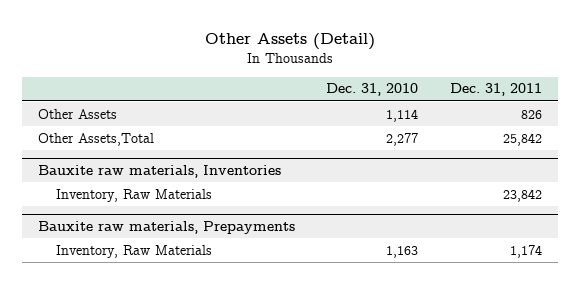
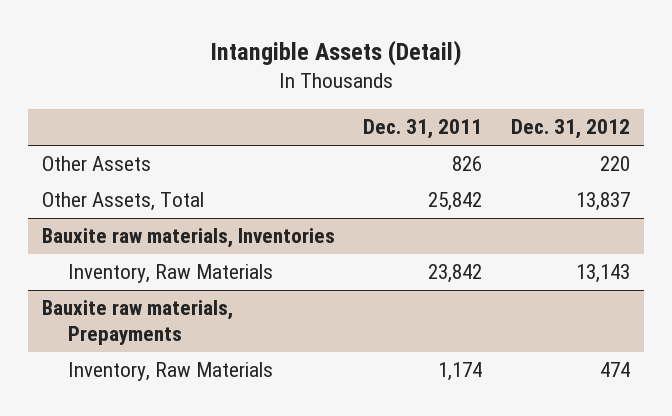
- Other Assets (Detail)
+ Intangible Assets (Detail)
- | Dec. 31, 2010 | Dec. 31, 2011
+ | Dec. 31, 2011 | Dec. 31, 2012
- Other Assets,Total | 2,277 | 25,842
+ Other Assets, Total | 25,842 | 13,837

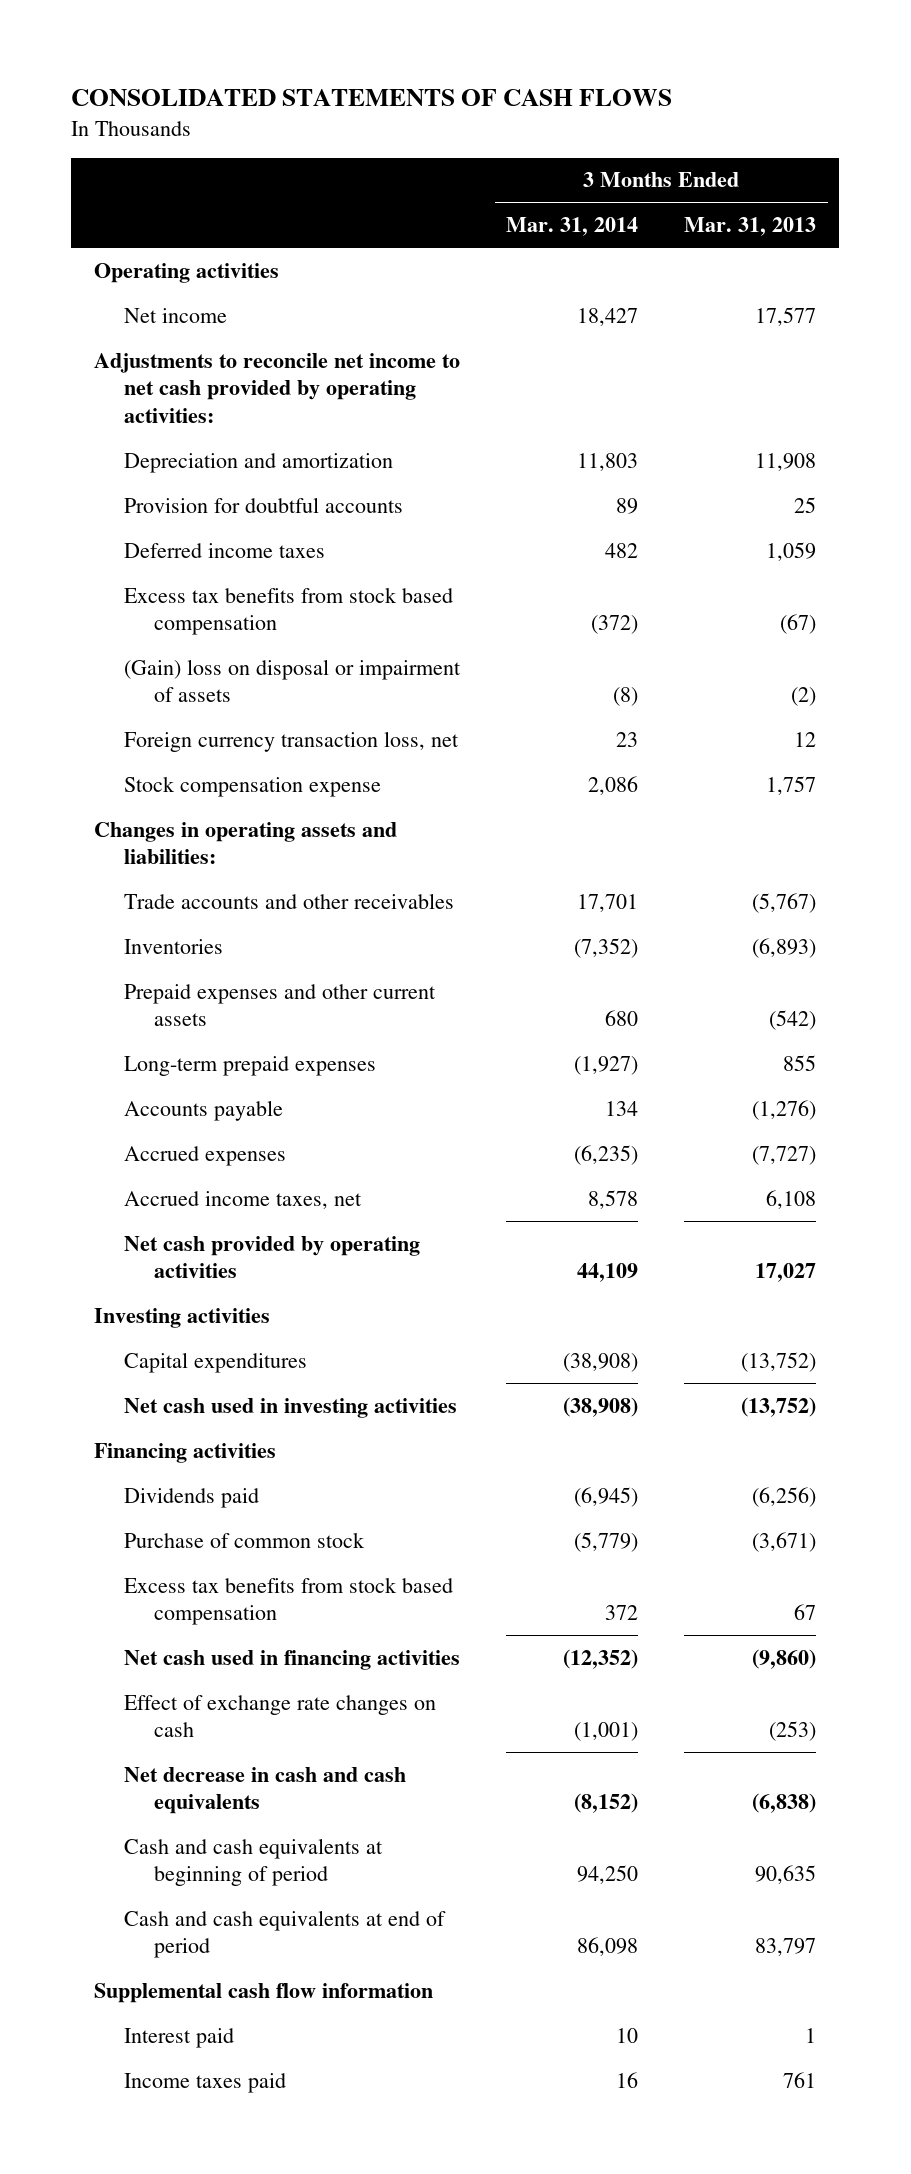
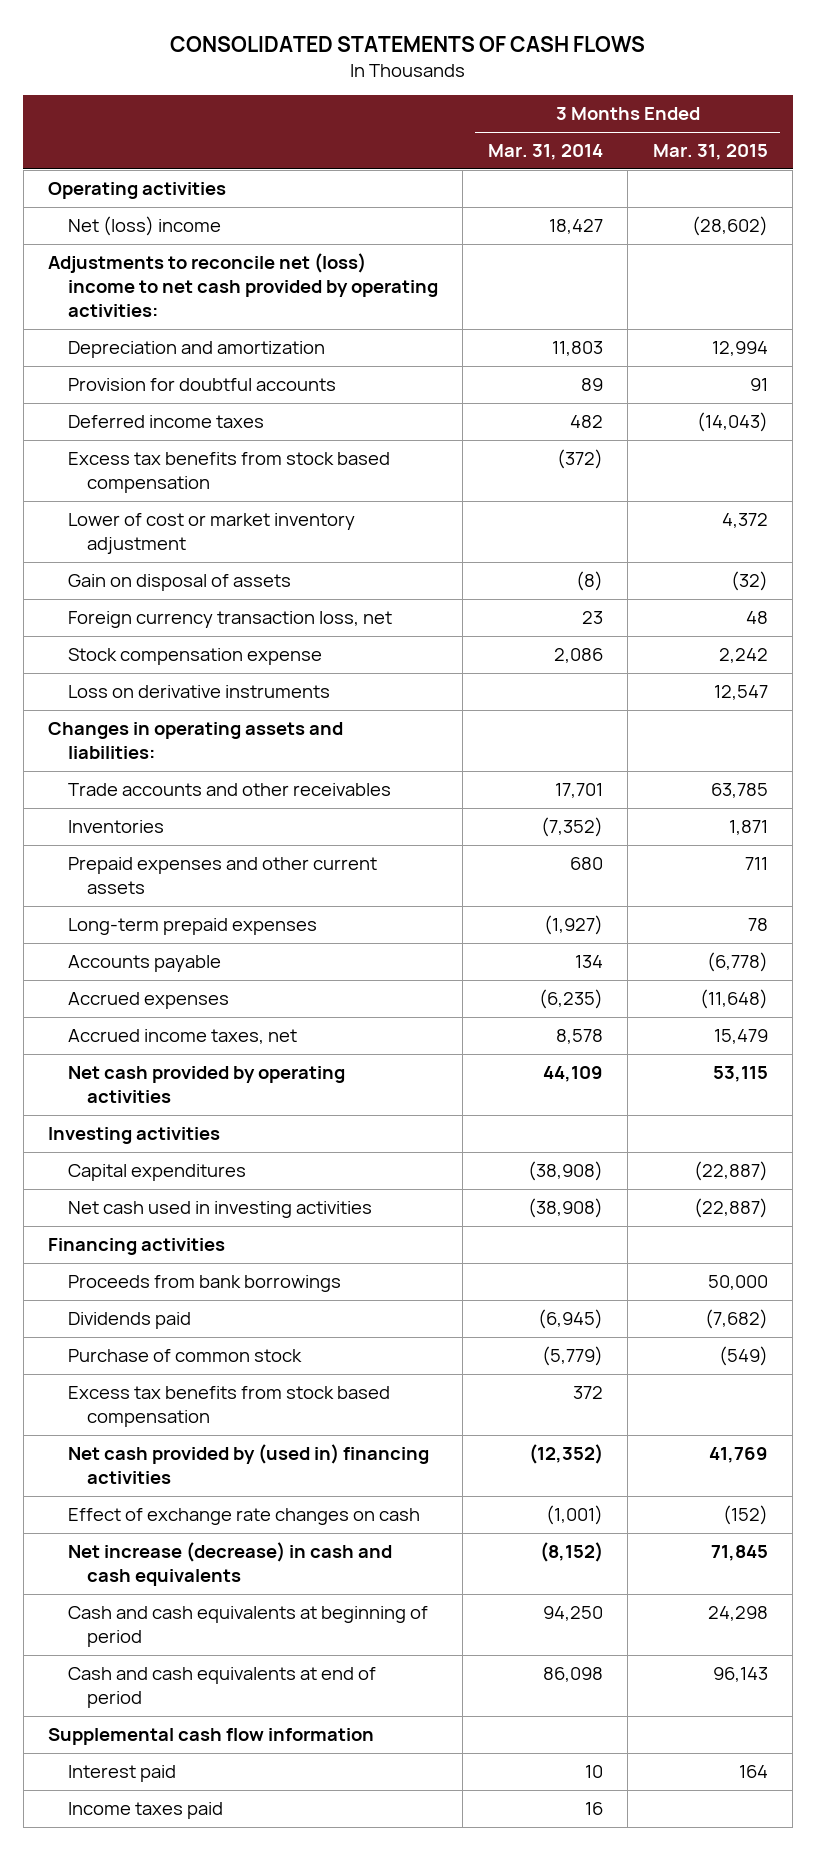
- | 3 Months Ended Mar. 31, 2014 | 3 Months Ended Mar. 31, 2013
+ | 3 Months Ended Mar. 31, 2014 | 3 Months Ended Mar. 31, 2015
- Net income | 18,427 | 17,577
- Adjustments to reconcile net income to net cash provided by operating activities:
+ Net (loss) income | 18,427 | (28,602)
+ Adjustments to reconcile net (loss) income to net cash provided by operating activities:
- (Gain) loss on disposal or impairment of assets | (8) | (2)
+ Lower of cost or market inventory adjustment | | 4,372
+ Gain on disposal of assets | (8) | (32)
+ Loss on derivative instruments | | 12,547
+ Proceeds from bank borrowings | | 50,000
- Net cash used in financing activities | (12,352) | (9,860)
+ Net cash provided by (used in) financing activities | (12,352) | 41,769
- Net decrease in cash and cash equivalents | (8,152) | (6,838)
+ Net increase (decrease) in cash and cash equivalents | (8,152) | 71,845

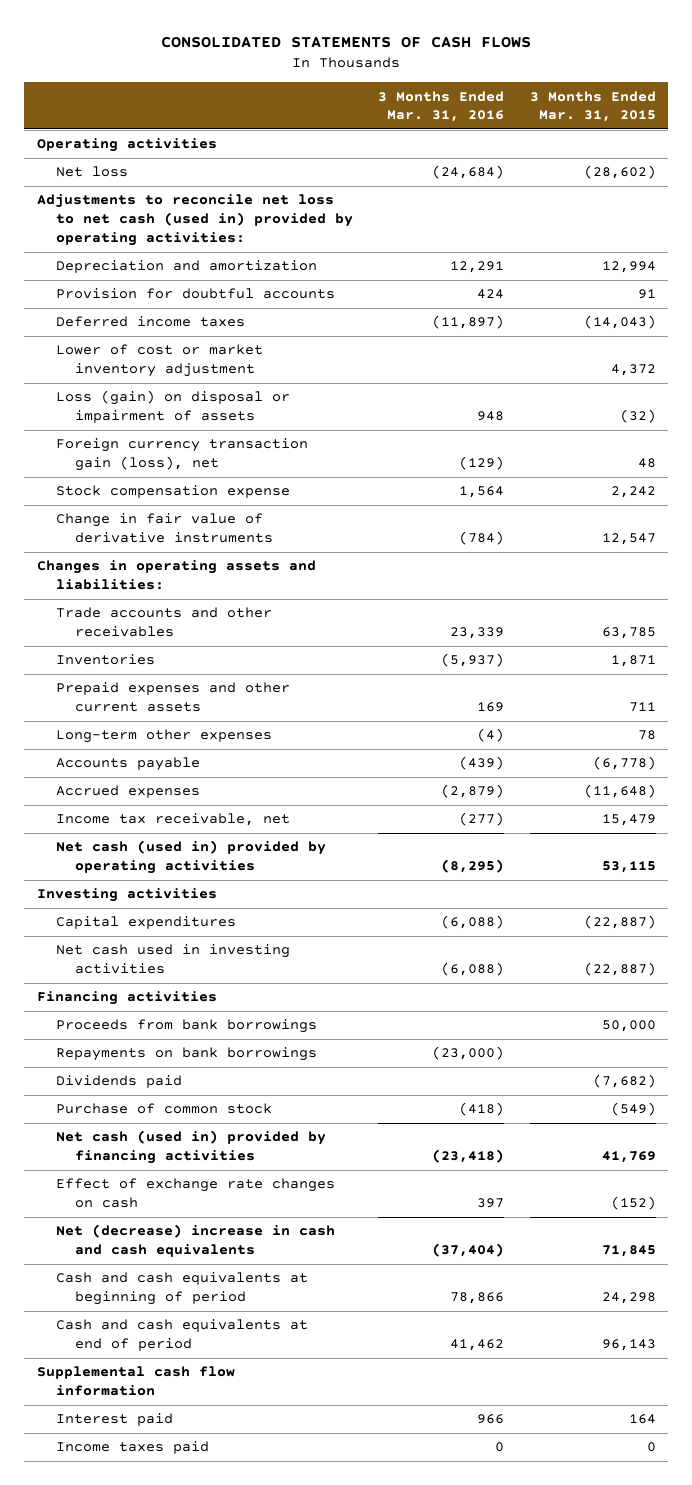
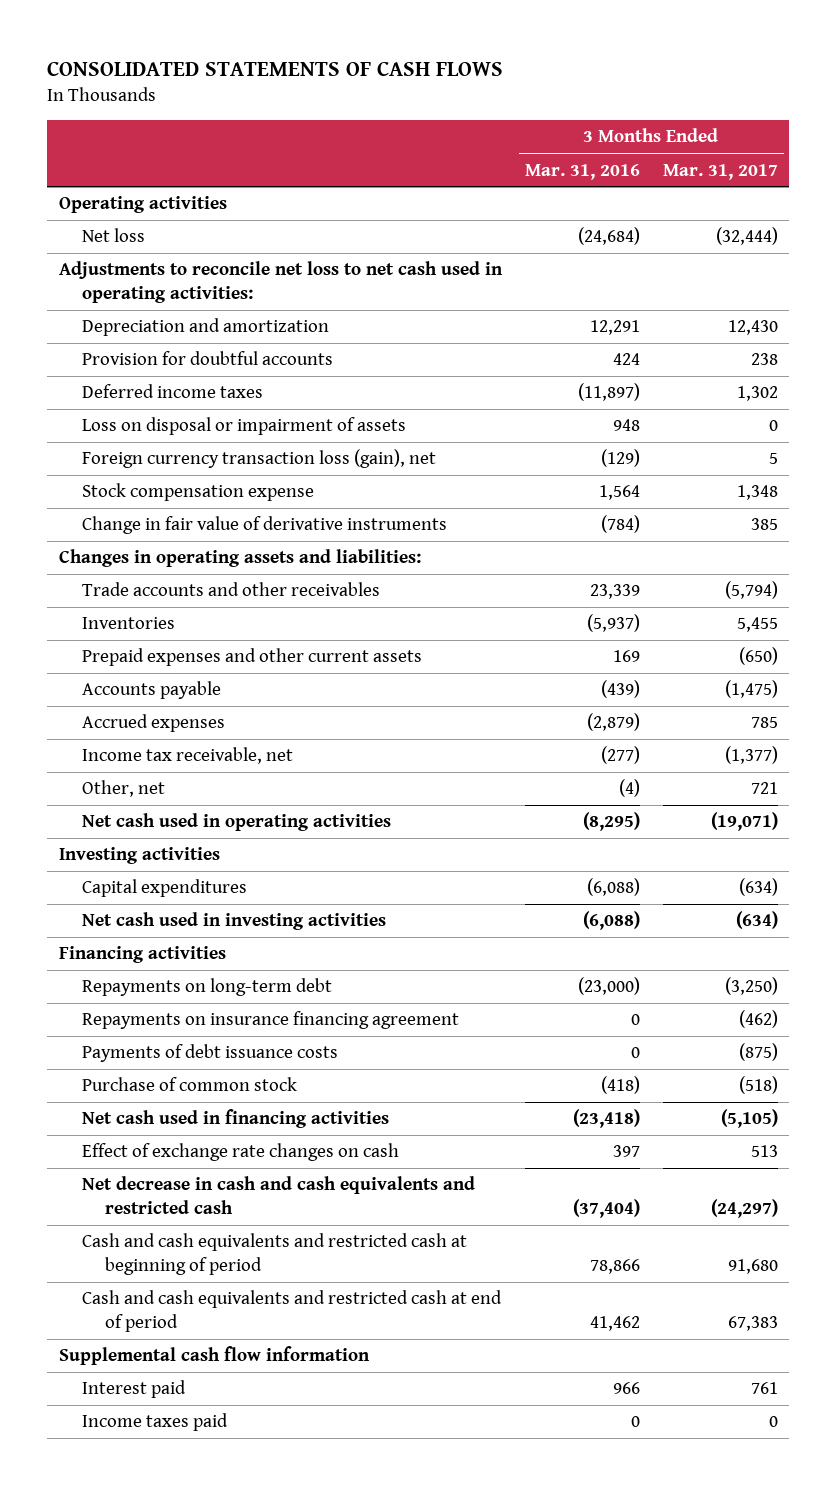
- | 3 Months Ended Mar. 31, 2016 | 3 Months Ended Mar. 31, 2015
+ | 3 Months Ended Mar. 31, 2016 | 3 Months Ended Mar. 31, 2017
- Adjustments to reconcile net loss to net cash (used in) provided by operating activities:
+ Adjustments to reconcile net loss to net cash used in operating activities:
- Lower of cost or market inventory adjustment | | 4,372
- Loss (gain) on disposal or impairment of assets | 948 | (32)
- Foreign currency transaction gain (loss), net | (129) | 48
+ Loss on disposal or impairment of assets | 948 | 0
+ Foreign currency transaction loss (gain), net | (129) | 5
- Long-term other expenses | (4) | 78
- Net cash (used in) provided by operating activities | (8,295) | 53,115
+ Other, net | (4) | 721
+ Net cash used in operating activities | (8,295) | (19,071)
- Proceeds from bank borrowings | | 50,000
- Repayments on bank borrowings | (23,000) |
- Dividends paid | | (7,682)
+ Repayments on long-term debt | (23,000) | (3,250)
+ Repayments on insurance financing agreement | 0 | (462)
+ Payments of debt issuance costs | 0 | (875)
- Net cash (used in) provided by financing activities | (23,418) | 41,769
+ Net cash used in financing activities | (23,418) | (5,105)
- Net (decrease) increase in cash and cash equivalents | (37,404) | 71,845
- Cash and cash equivalents at beginning of period | 78,866 | 24,298
- Cash and cash equivalents at end of period | 41,462 | 96,143
+ Net decrease in cash and cash equivalents and restricted cash | (37,404) | (24,297)
+ Cash and cash equivalents and restricted cash at beginning of period | 78,866 | 91,680
+ Cash and cash equivalents and restricted cash at end of period | 41,462 | 67,383

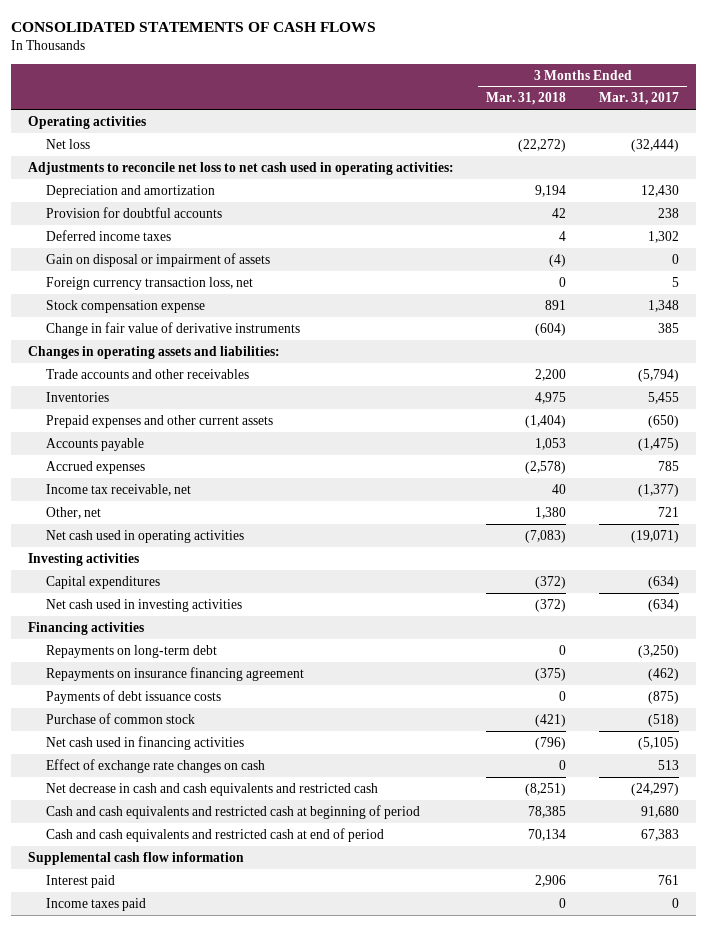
- | 3 Months Ended Mar. 31, 2016 | 3 Months Ended Mar. 31, 2017
+ | 3 Months Ended Mar. 31, 2018 | 3 Months Ended Mar. 31, 2017
- Loss on disposal or impairment of assets | 948 | 0
- Foreign currency transaction loss (gain), net | (129) | 5
+ Gain on disposal or impairment of assets | (4) | 0
+ Foreign currency transaction loss, net | 0 | 5

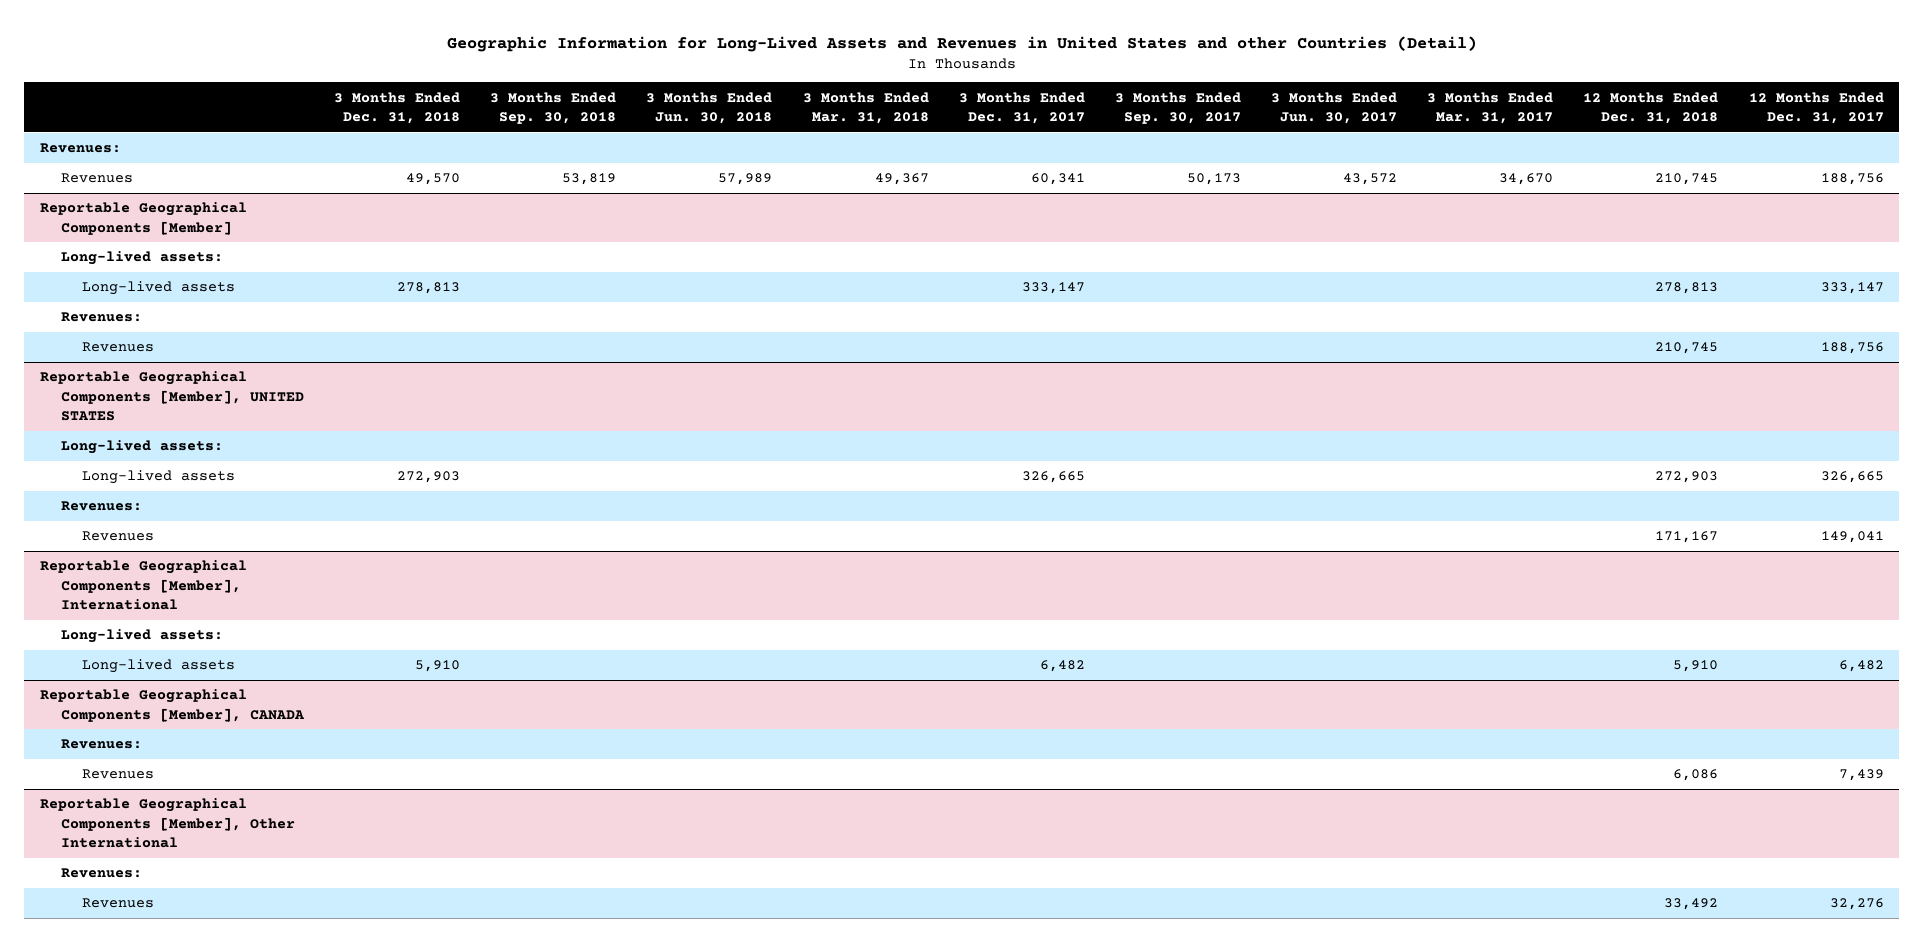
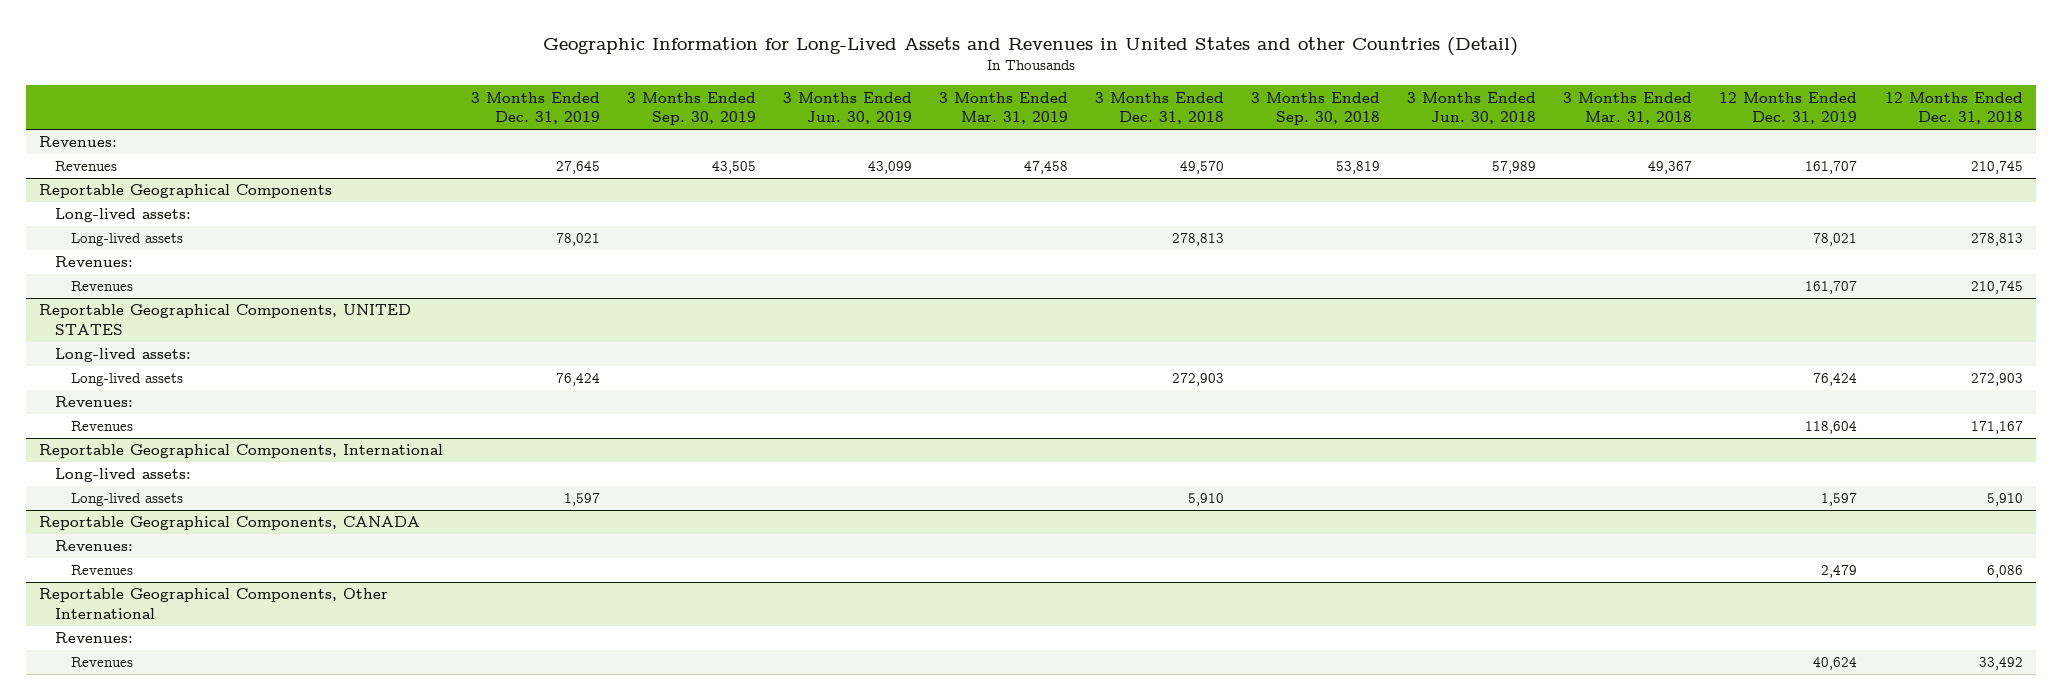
- | 3 Months Ended Dec. 31, 2018 | 3 Months Ended Sep. 30, 2018 | 3 Months Ended Jun. 30, 2018 | 3 Months Ended Mar. 31, 2018 | 3 Months Ended Dec. 31, 2017 | 3 Months Ended Sep. 30, 2017 | 3 Months Ended Jun. 30, 2017 | 3 Months Ended Mar. 31, 2017 | 12 Months Ended Dec. 31, 2018 | 12 Months Ended Dec. 31, 2017
+ | 3 Months Ended Dec. 31, 2019 | 3 Months Ended Sep. 30, 2019 | 3 Months Ended Jun. 30, 2019 | 3 Months Ended Mar. 31, 2019 | 3 Months Ended Dec. 31, 2018 | 3 Months Ended Sep. 30, 2018 | 3 Months Ended Jun. 30, 2018 | 3 Months Ended Mar. 31, 2018 | 12 Months Ended Dec. 31, 2019 | 12 Months Ended Dec. 31, 2018
- Reportable Geographical Components [Member]
+ Reportable Geographical Components
- Reportable Geographical Components [Member], UNITED STATES
+ Reportable Geographical Components, UNITED STATES
- Reportable Geographical Components [Member], International
+ Reportable Geographical Components, International
- Reportable Geographical Components [Member], CANADA
+ Reportable Geographical Components, CANADA
- Reportable Geographical Components [Member], Other International
+ Reportable Geographical Components, Other International

